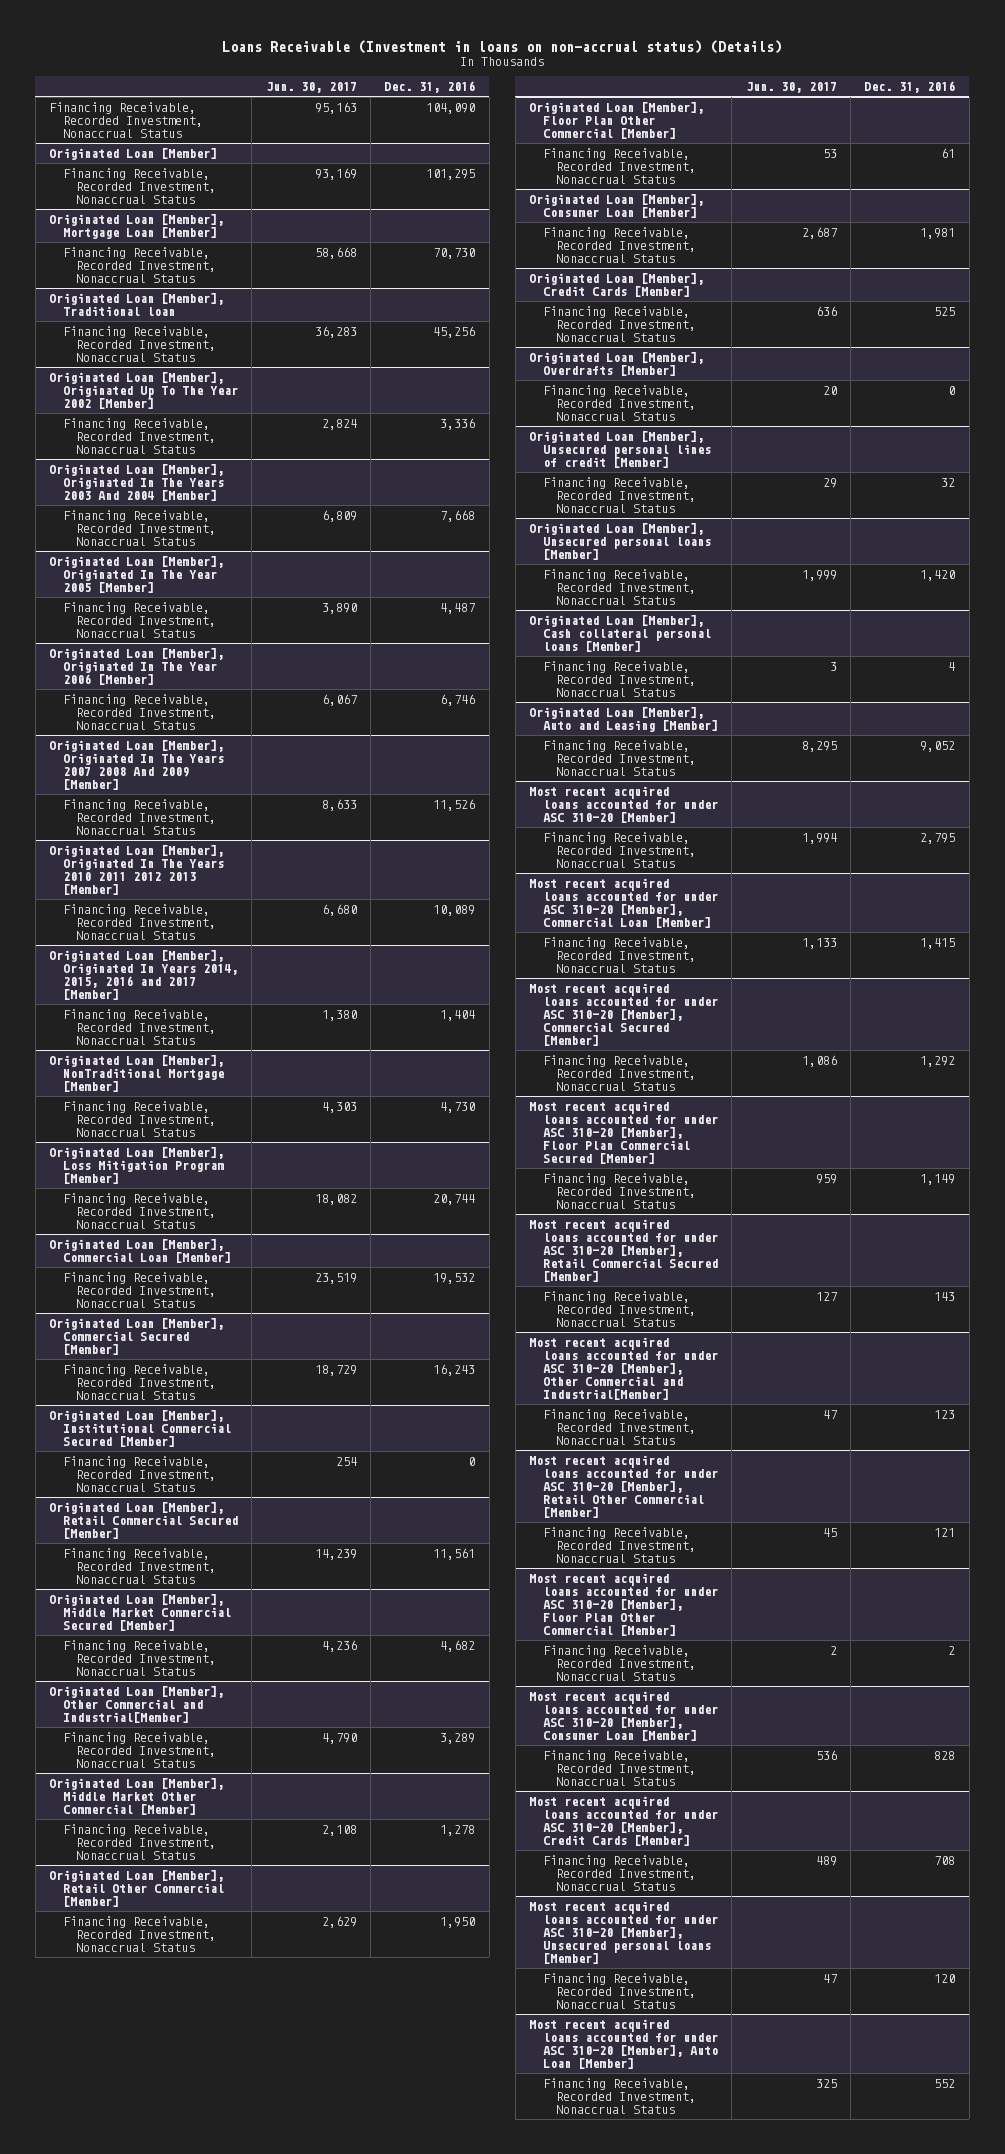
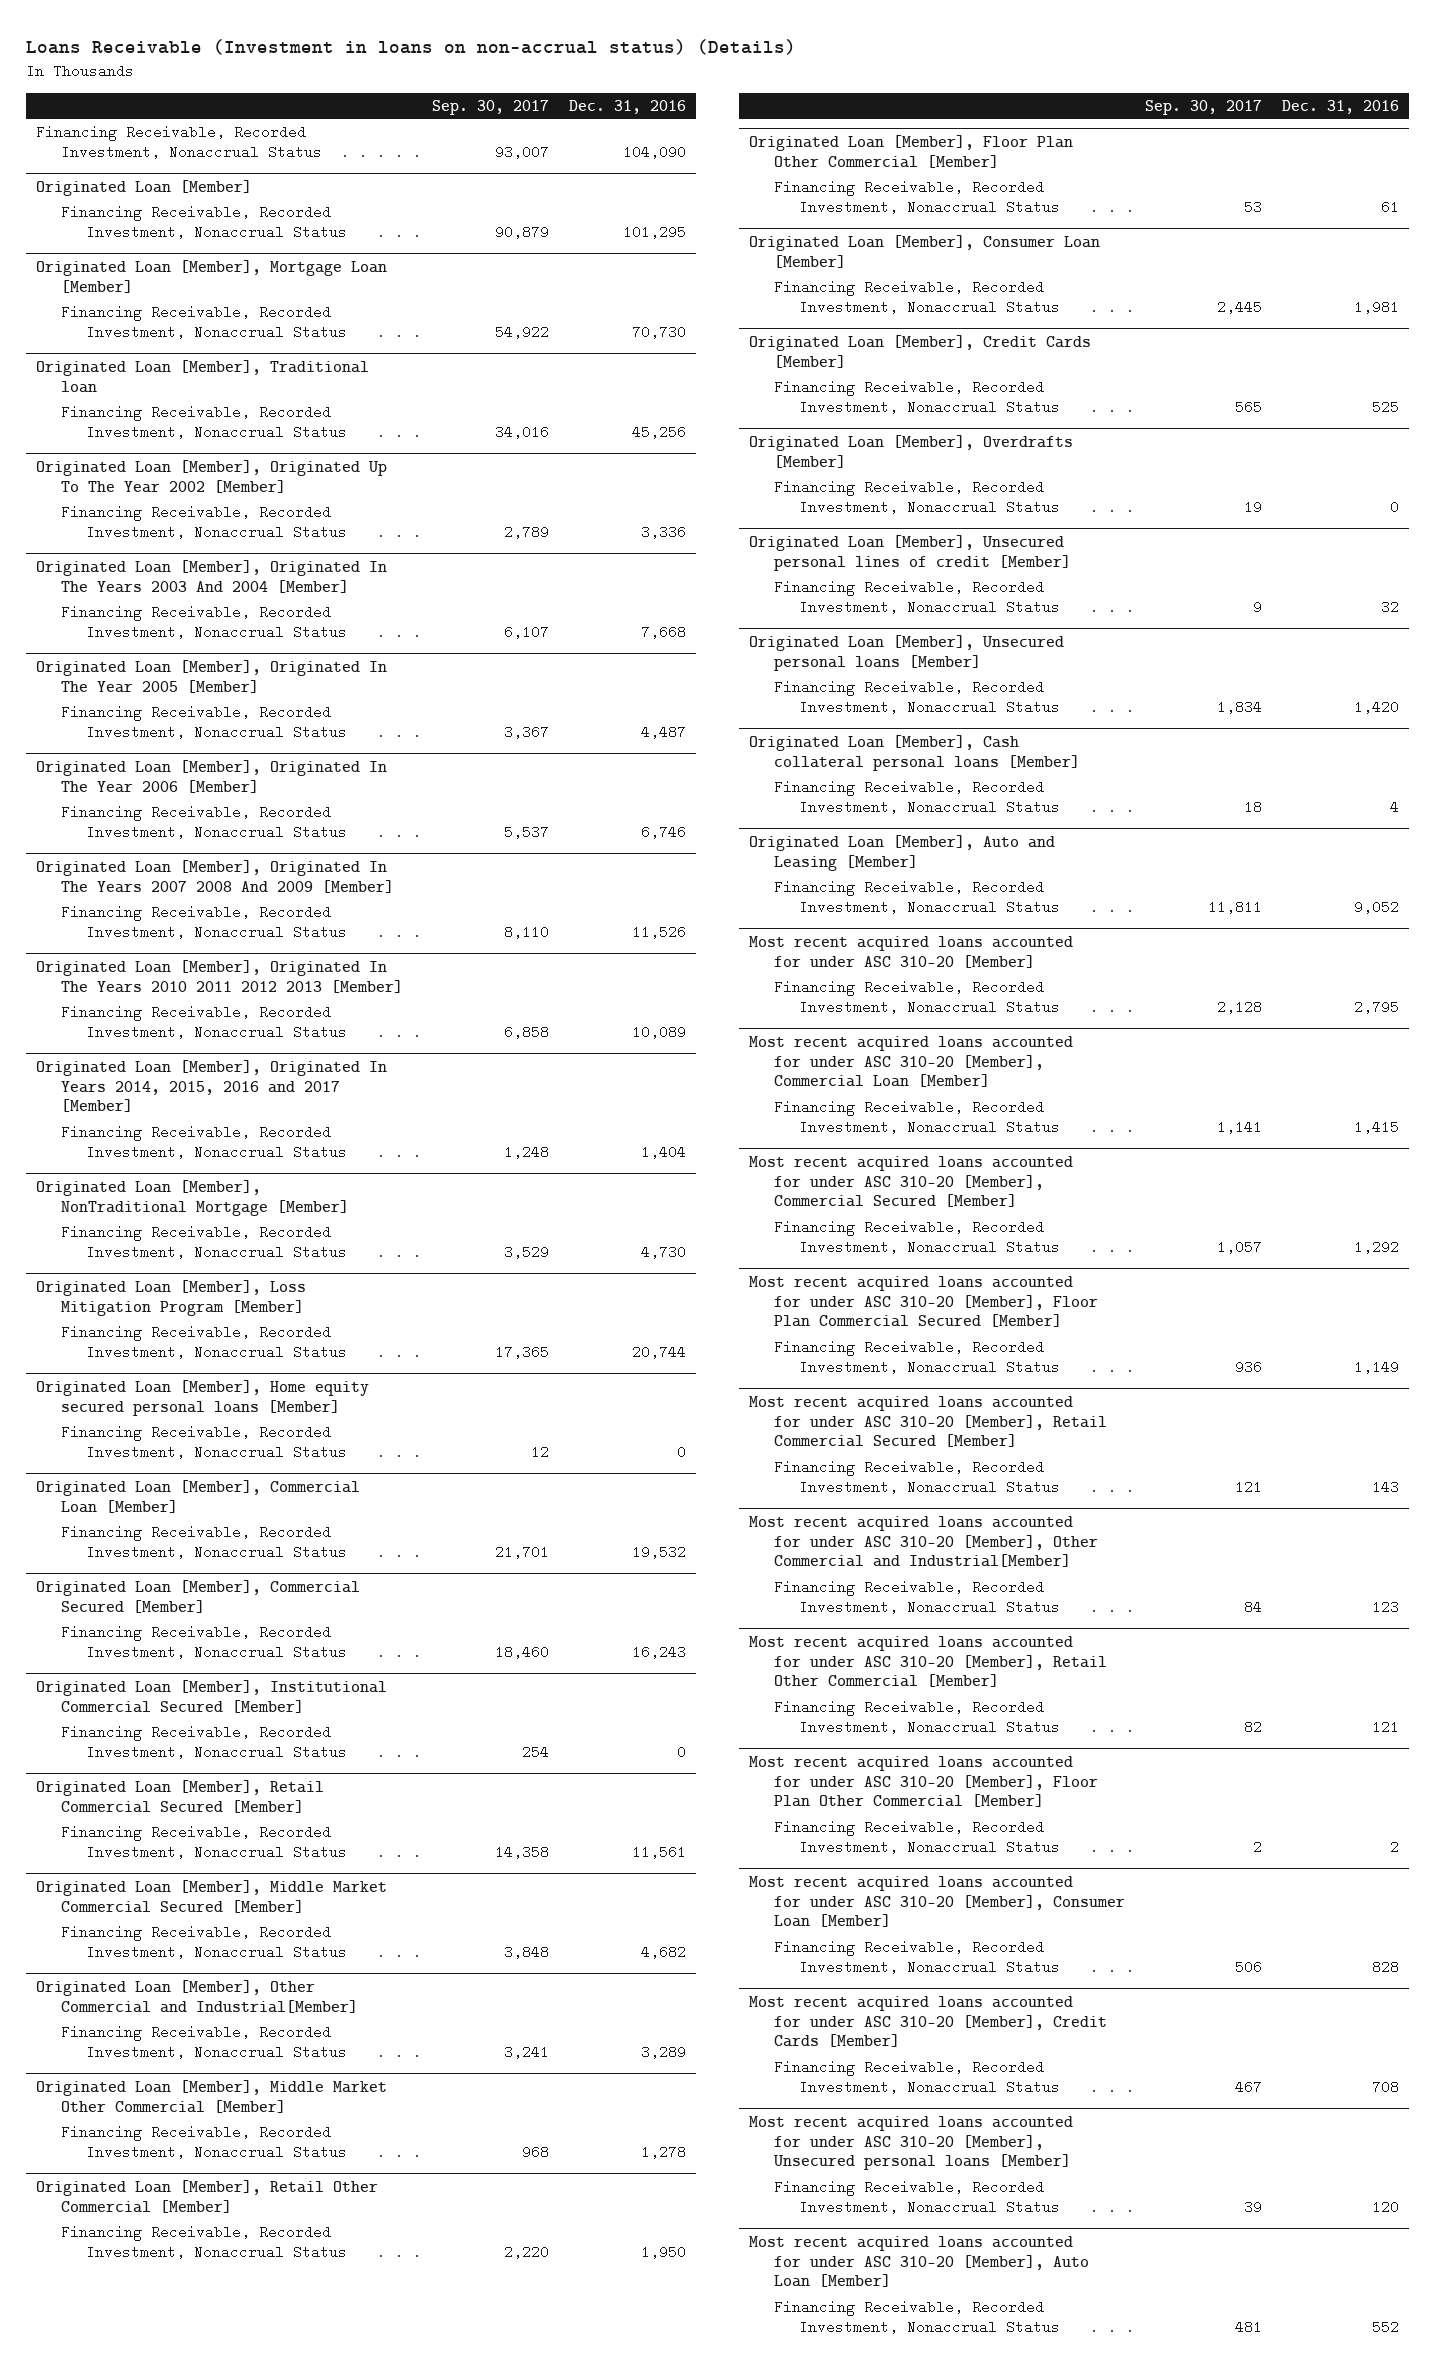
- | Jun. 30, 2017 | Dec. 31, 2016
+ | Sep. 30, 2017 | Dec. 31, 2016
+ Originated Loan [Member], Home equity secured personal loans [Member]
+ Financing Receivable, Recorded Investment, Nonaccrual Status | 12 | 0

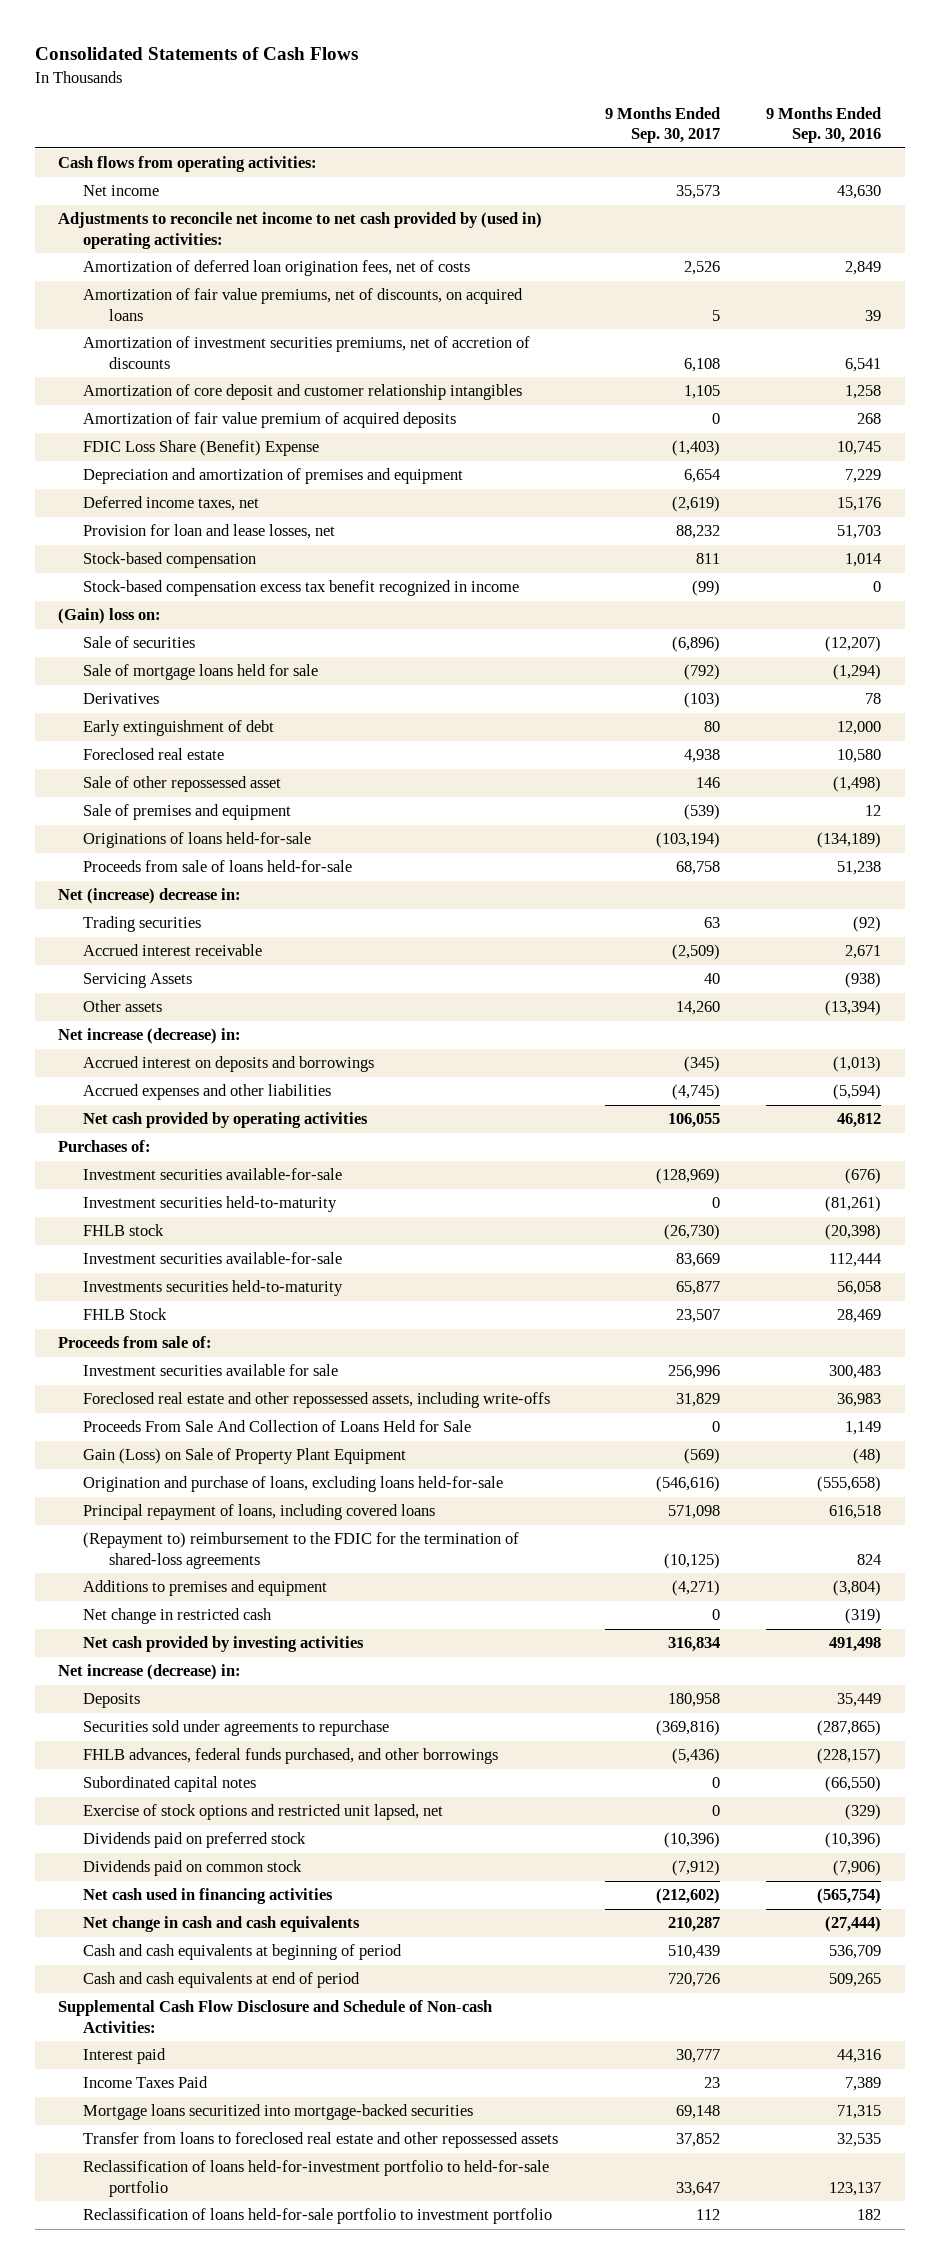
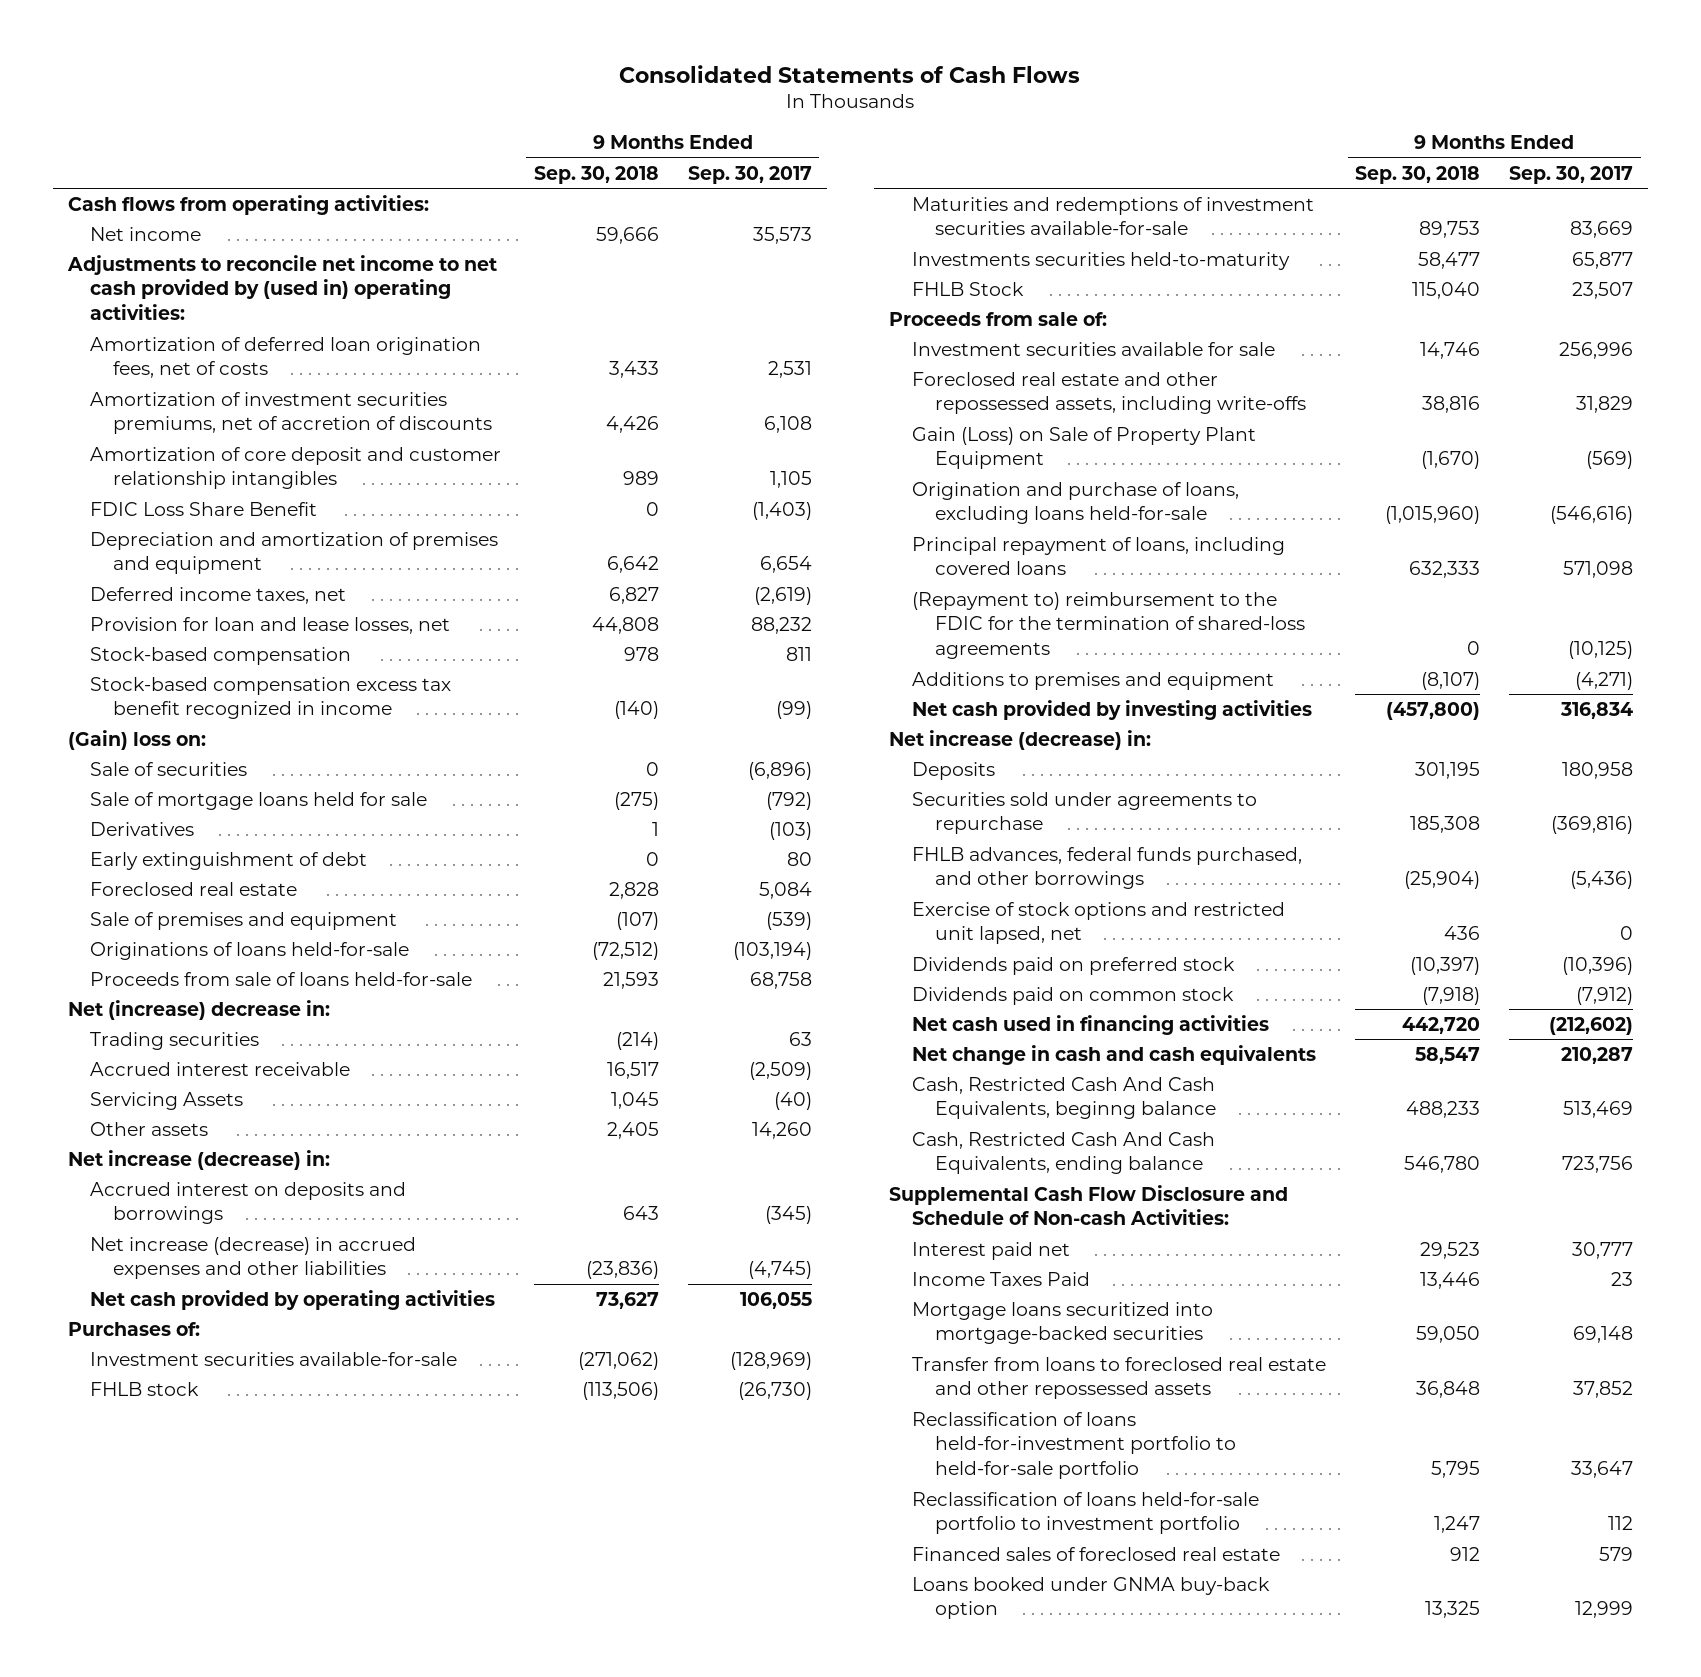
- | 9 Months Ended Sep. 30, 2017 | 9 Months Ended Sep. 30, 2016
+ | 9 Months Ended Sep. 30, 2018 | 9 Months Ended Sep. 30, 2017
- Amortization of deferred loan origination fees, net of costs | 2,526 | 2,849
- Amortization of fair value premiums, net of discounts, on acquired loans | 5 | 39
+ Amortization of deferred loan origination fees, net of costs | 3,433 | 2,531
- Amortization of fair value premium of acquired deposits | 0 | 268
- FDIC Loss Share (Benefit) Expense | (1,403) | 10,745
+ FDIC Loss Share Benefit | 0 | (1,403)
- Foreclosed real estate | 4,938 | 10,580
- Sale of other repossessed asset | 146 | (1,498)
+ Foreclosed real estate | 2,828 | 5,084
- Servicing Assets | 40 | (938)
+ Servicing Assets | 1,045 | (40)
- Accrued expenses and other liabilities | (4,745) | (5,594)
+ Net increase (decrease) in accrued expenses and other liabilities | (23,836) | (4,745)
- Investment securities held-to-maturity | 0 | (81,261)
- Investment securities available-for-sale | 83,669 | 112,444
+ Maturities and redemptions of investment securities available-for-sale | 89,753 | 83,669
- Proceeds From Sale And Collection of Loans Held for Sale | 0 | 1,149
- Net change in restricted cash | 0 | (319)
- Subordinated capital notes | 0 | (66,550)
- Cash and cash equivalents at beginning of period | 510,439 | 536,709
- Cash and cash equivalents at end of period | 720,726 | 509,265
+ Cash, Restricted Cash And Cash Equivalents, beginng balance | 488,233 | 513,469
+ Cash, Restricted Cash And Cash Equivalents, ending balance | 546,780 | 723,756
- Interest paid | 30,777 | 44,316
+ Interest paid net | 29,523 | 30,777
+ Financed sales of foreclosed real estate | 912 | 579
+ Loans booked under GNMA buy-back option | 13,325 | 12,999

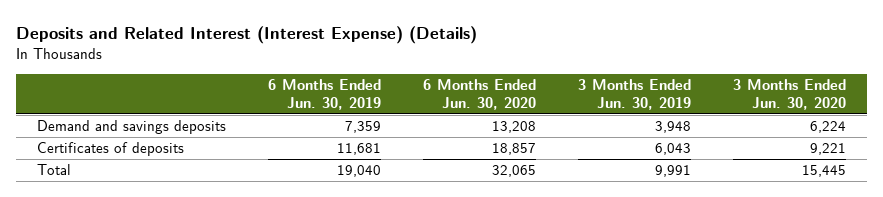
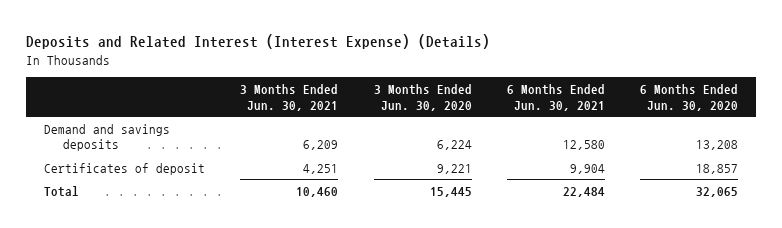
- | 6 Months Ended Jun. 30, 2019 | 6 Months Ended Jun. 30, 2020 | 3 Months Ended Jun. 30, 2019 | 3 Months Ended Jun. 30, 2020
+ | 3 Months Ended Jun. 30, 2021 | 3 Months Ended Jun. 30, 2020 | 6 Months Ended Jun. 30, 2021 | 6 Months Ended Jun. 30, 2020
- Certificates of deposits | 11,681 | 18,857 | 6,043 | 9,221
+ Certificates of deposit | 4,251 | 9,221 | 9,904 | 18,857

